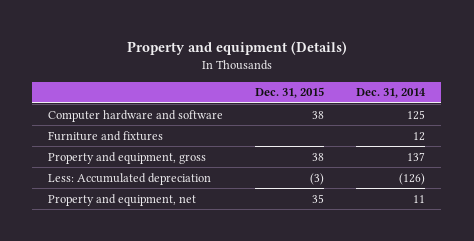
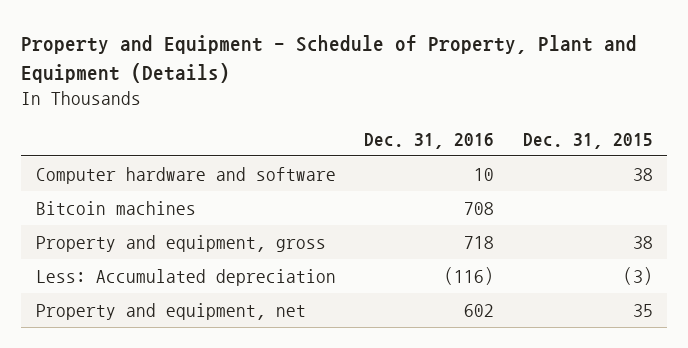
- Property and equipment (Details)
+ Property and Equipment - Schedule of Property, Plant and Equipment (Details)
- | Dec. 31, 2015 | Dec. 31, 2014
+ | Dec. 31, 2016 | Dec. 31, 2015
- Furniture and fixtures | | 12
+ Bitcoin machines | 708 |

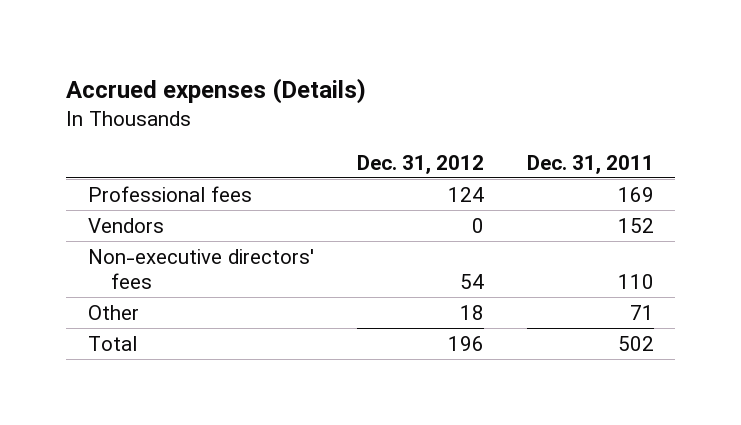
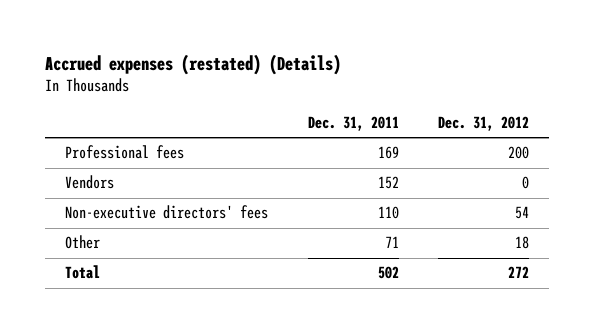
- Accrued expenses (Details)
+ Accrued expenses (restated) (Details)
- | Dec. 31, 2012 | Dec. 31, 2011
+ | Dec. 31, 2011 | Dec. 31, 2012
- Professional fees | 124 | 169
+ Professional fees | 169 | 200
- Total | 196 | 502
+ Total | 502 | 272

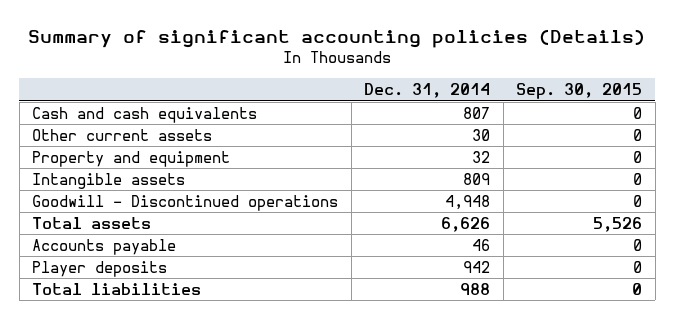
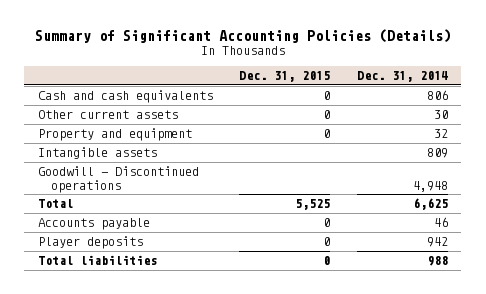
- Summary of significant accounting policies (Details)
+ Summary of Significant Accounting Policies (Details)
- | Dec. 31, 2014 | Sep. 30, 2015
+ | Dec. 31, 2015 | Dec. 31, 2014
- Cash and cash equivalents | 807 | 0
+ Cash and cash equivalents | 0 | 806
- Total assets | 6,626 | 5,526
+ Total | 5,525 | 6,625

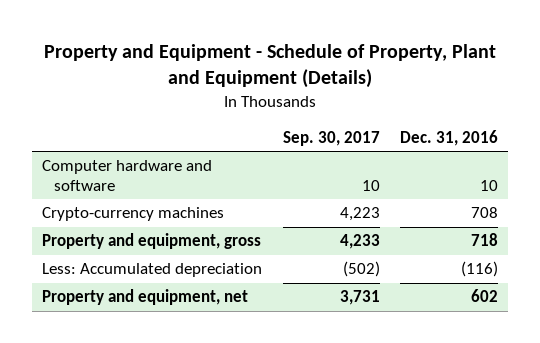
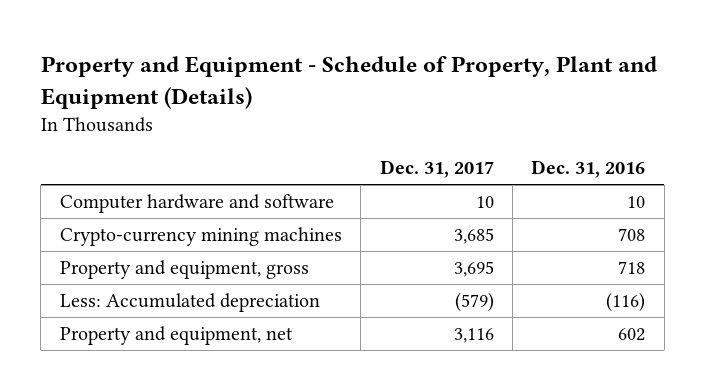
- | Sep. 30, 2017 | Dec. 31, 2016
+ | Dec. 31, 2017 | Dec. 31, 2016
- Crypto-currency machines | 4,223 | 708
+ Crypto-currency mining machines | 3,685 | 708

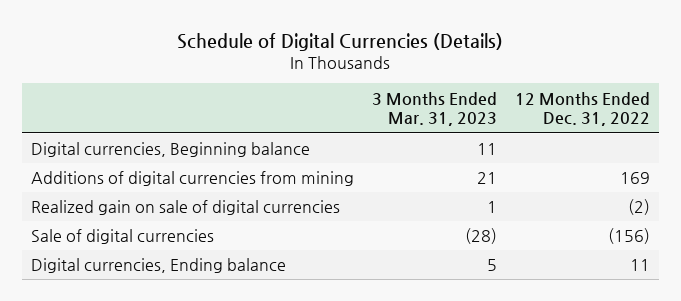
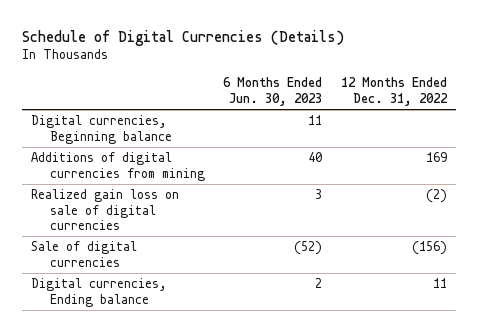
- | 3 Months Ended Mar. 31, 2023 | 12 Months Ended Dec. 31, 2022
+ | 6 Months Ended Jun. 30, 2023 | 12 Months Ended Dec. 31, 2022
- Realized gain on sale of digital currencies | 1 | (2)
+ Realized gain loss on sale of digital currencies | 3 | (2)

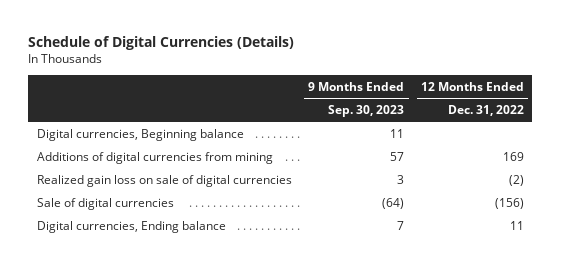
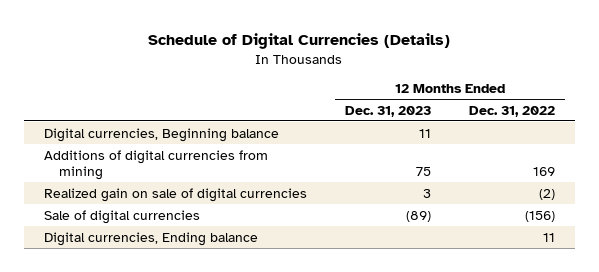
- | 9 Months Ended Sep. 30, 2023 | 12 Months Ended Dec. 31, 2022
+ | 12 Months Ended Dec. 31, 2023 | 12 Months Ended Dec. 31, 2022
- Realized gain loss on sale of digital currencies | 3 | (2)
+ Realized gain on sale of digital currencies | 3 | (2)

